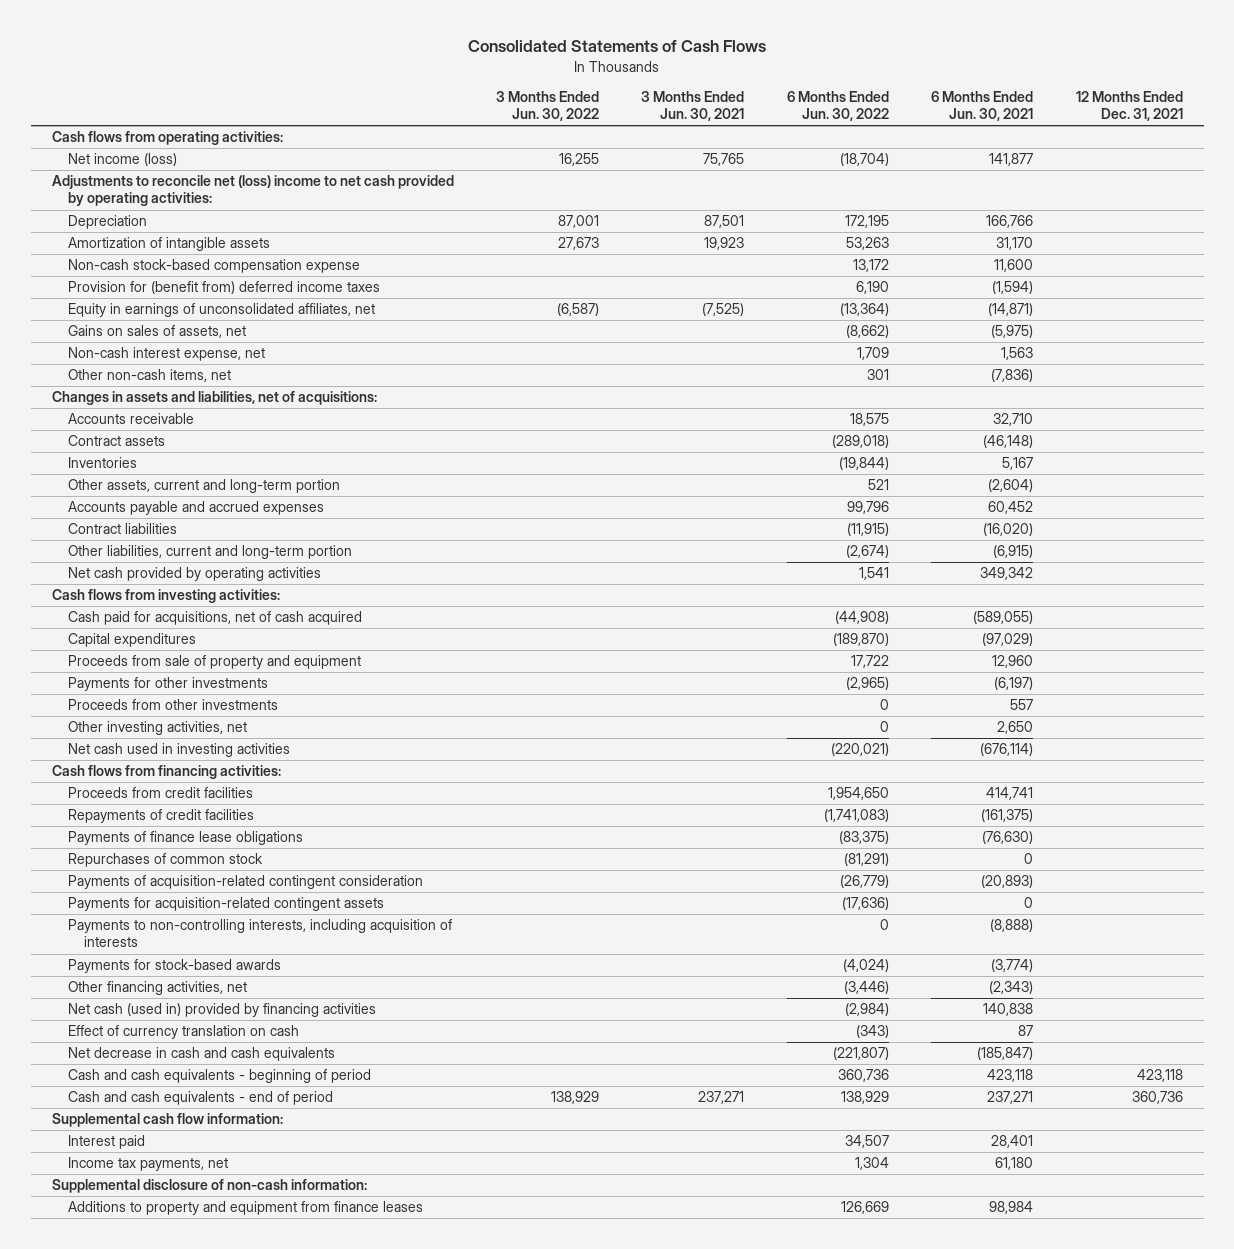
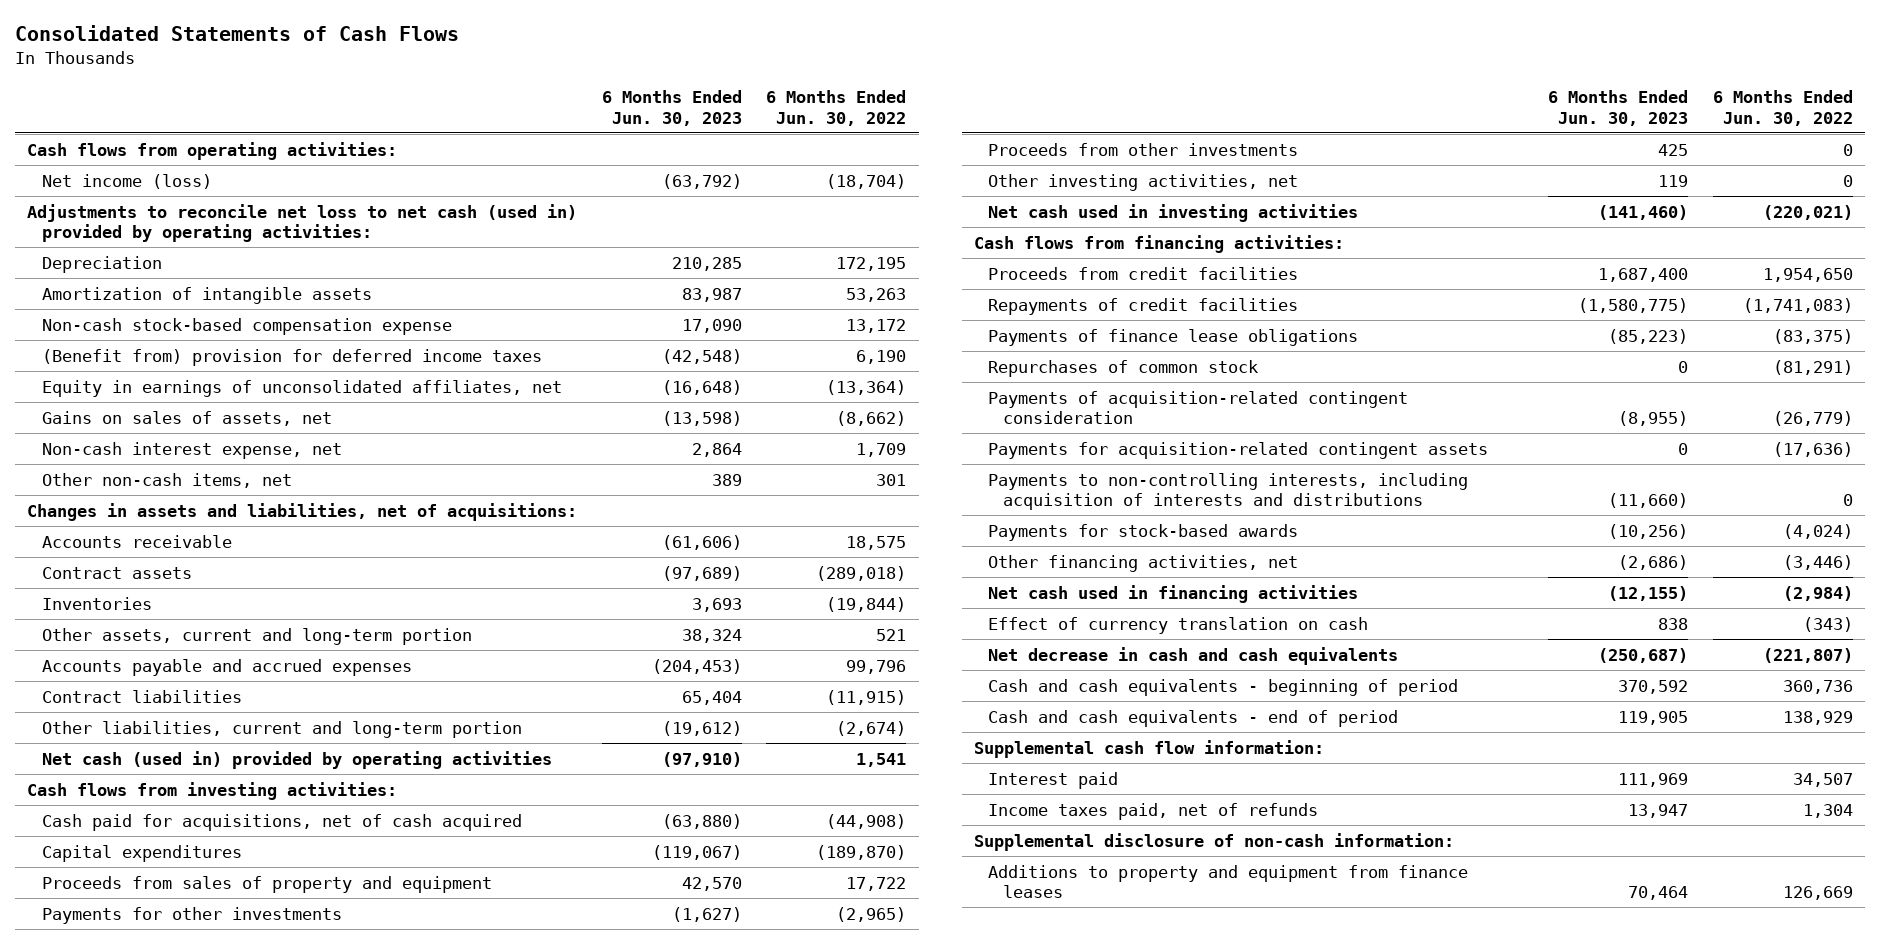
- | 3 Months Ended Jun. 30, 2022 | 3 Months Ended Jun. 30, 2021 | 6 Months Ended Jun. 30, 2022 | 6 Months Ended Jun. 30, 2021 | 12 Months Ended Dec. 31, 2021
+ | 6 Months Ended Jun. 30, 2023 | 6 Months Ended Jun. 30, 2022
- Adjustments to reconcile net (loss) income to net cash provided by operating activities:
+ Adjustments to reconcile net loss to net cash (used in) provided by operating activities:
- Provision for (benefit from) deferred income taxes | | | 6,190 | (1,594) |
+ (Benefit from) provision for deferred income taxes | (42,548) | 6,190
- Net cash provided by operating activities | | | 1,541 | 349,342 |
+ Net cash (used in) provided by operating activities | (97,910) | 1,541
- Proceeds from sale of property and equipment | | | 17,722 | 12,960 |
+ Proceeds from sales of property and equipment | 42,570 | 17,722
- Payments to non-controlling interests, including acquisition of interests | | | 0 | (8,888) |
+ Payments to non-controlling interests, including acquisition of interests and distributions | (11,660) | 0
- Net cash (used in) provided by financing activities | | | (2,984) | 140,838 |
+ Net cash used in financing activities | (12,155) | (2,984)
- Income tax payments, net | | | 1,304 | 61,180 |
+ Income taxes paid, net of refunds | 13,947 | 1,304

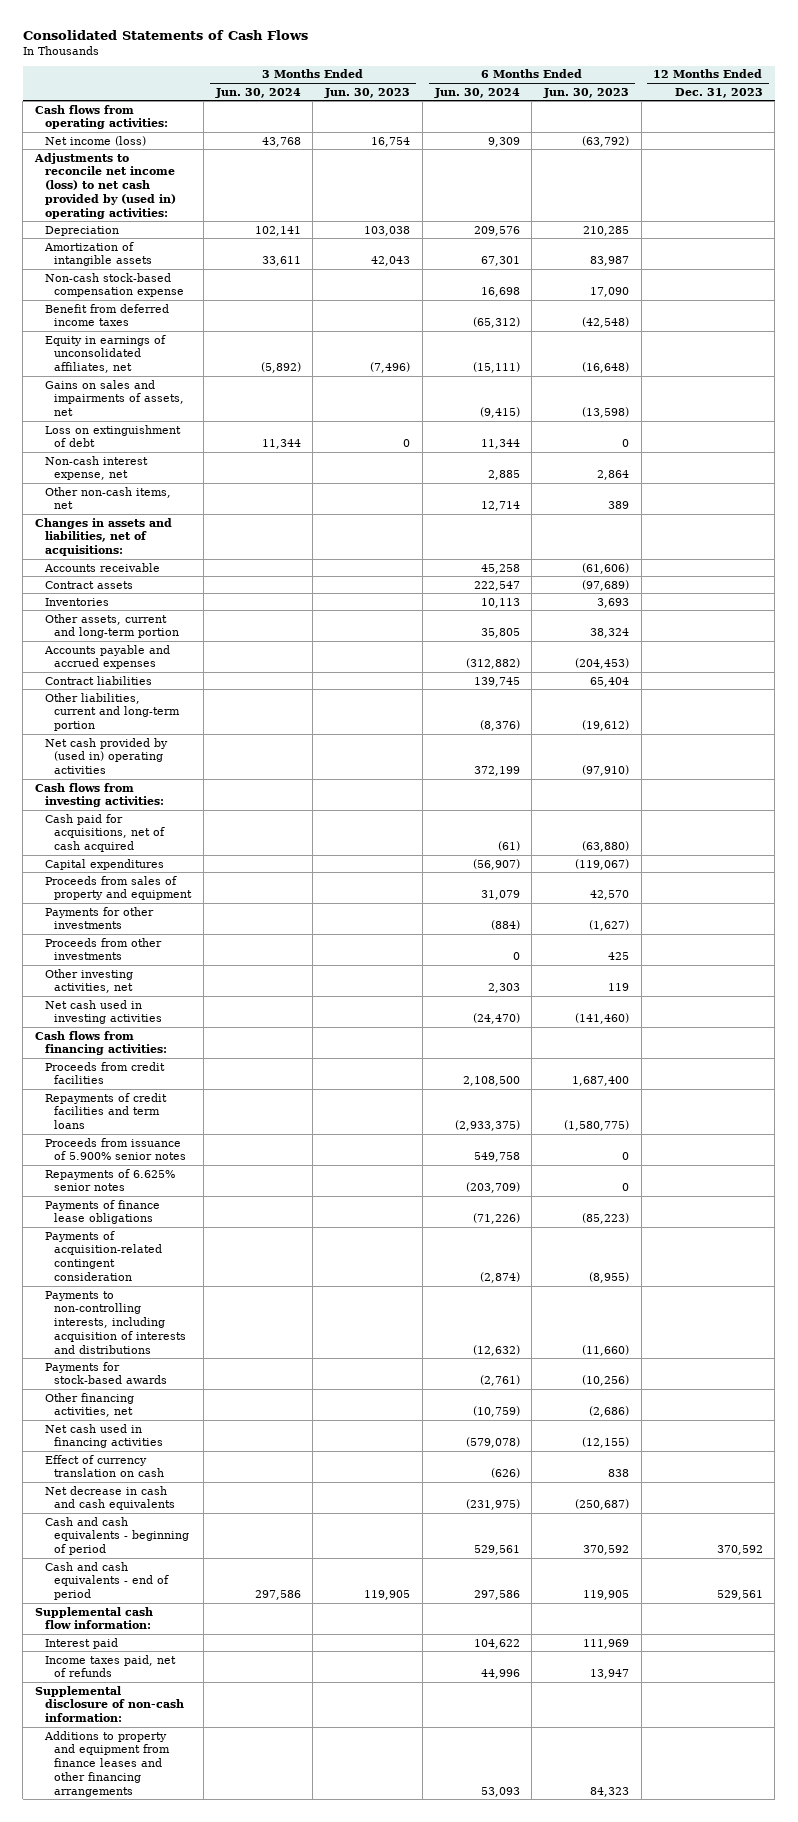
- | 6 Months Ended Jun. 30, 2023 | 6 Months Ended Jun. 30, 2022
+ | 3 Months Ended Jun. 30, 2024 | 3 Months Ended Jun. 30, 2023 | 6 Months Ended Jun. 30, 2024 | 6 Months Ended Jun. 30, 2023 | 12 Months Ended Dec. 31, 2023
- Adjustments to reconcile net loss to net cash (used in) provided by operating activities:
+ Adjustments to reconcile net income (loss) to net cash provided by (used in) operating activities:
- (Benefit from) provision for deferred income taxes | (42,548) | 6,190
+ Benefit from deferred income taxes | | | (65,312) | (42,548) |
- Gains on sales of assets, net | (13,598) | (8,662)
+ Gains on sales and impairments of assets, net | | | (9,415) | (13,598) |
+ Loss on extinguishment of debt | 11,344 | 0 | 11,344 | 0 |
- Net cash (used in) provided by operating activities | (97,910) | 1,541
+ Net cash provided by (used in) operating activities | | | 372,199 | (97,910) |
- Repayments of credit facilities | (1,580,775) | (1,741,083)
+ Repayments of credit facilities and term loans | | | (2,933,375) | (1,580,775) |
+ Proceeds from issuance of 5.900% senior notes | | | 549,758 | 0 |
+ Repayments of 6.625% senior notes | | | (203,709) | 0 |
- Repurchases of common stock | 0 | (81,291)
- Payments for acquisition-related contingent assets | 0 | (17,636)
- Additions to property and equipment from finance leases | 70,464 | 126,669
+ Additions to property and equipment from finance leases and other financing arrangements | | | 53,093 | 84,323 |

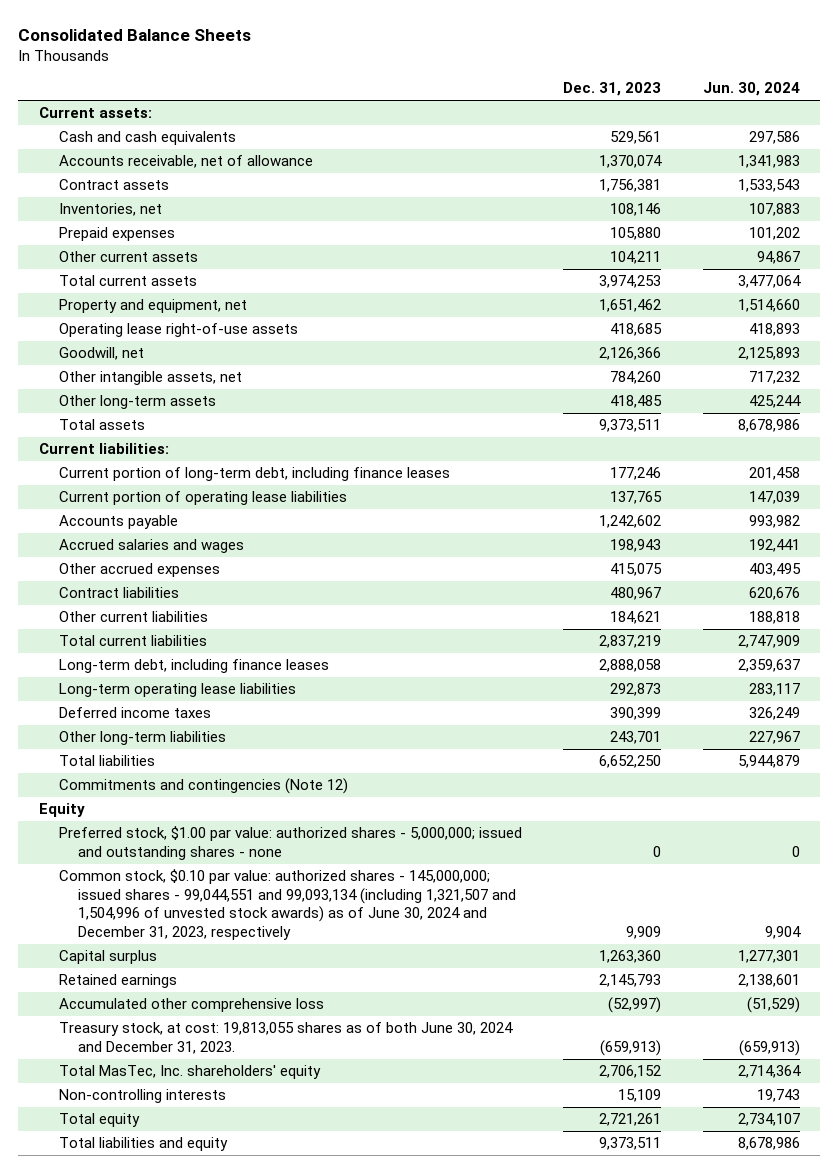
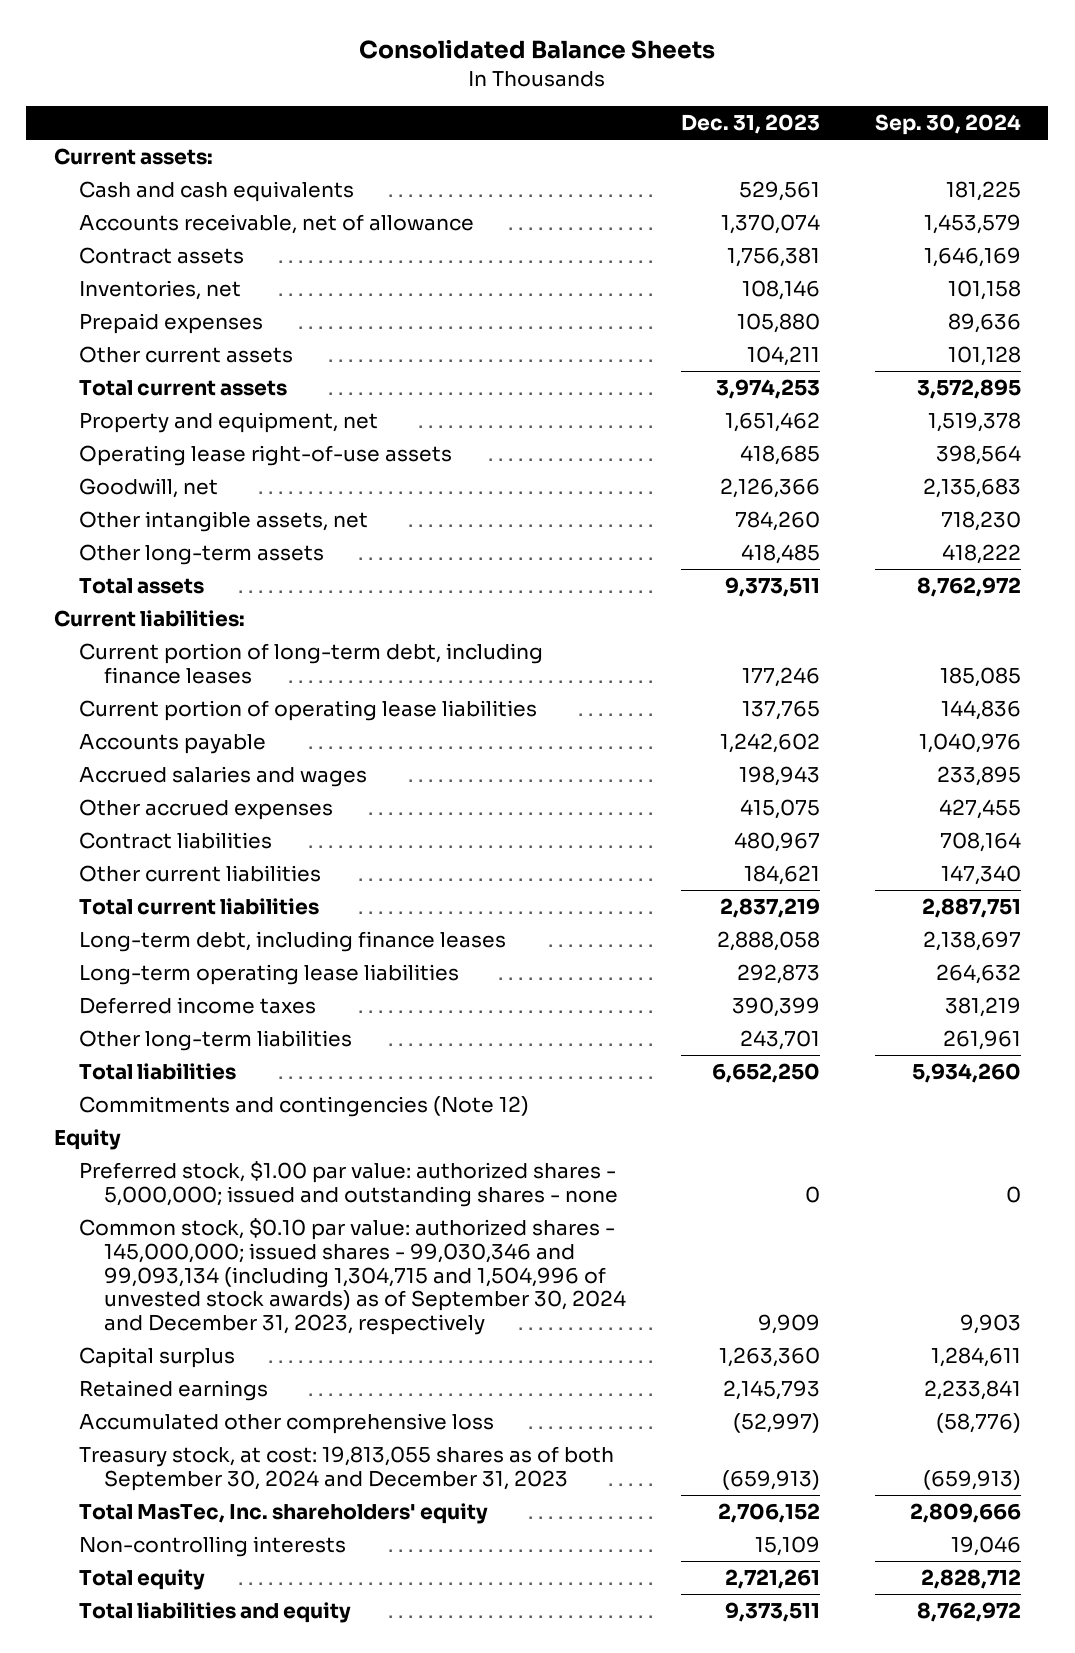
- | Dec. 31, 2023 | Jun. 30, 2024
+ | Dec. 31, 2023 | Sep. 30, 2024
- Common stock, $0.10 par value: authorized shares - 145,000,000; issued shares - 99,044,551 and 99,093,134 (including 1,321,507 and 1,504,996 of unvested stock awards) as of June 30, 2024 and December 31, 2023, respectively | 9,909 | 9,904
+ Common stock, $0.10 par value: authorized shares - 145,000,000; issued shares - 99,030,346 and 99,093,134 (including 1,304,715 and 1,504,996 of unvested stock awards) as of September 30, 2024 and December 31, 2023, respectively | 9,909 | 9,903
- Treasury stock, at cost: 19,813,055 shares as of both June 30, 2024 and December 31, 2023. | (659,913) | (659,913)
+ Treasury stock, at cost: 19,813,055 shares as of both September 30, 2024 and December 31, 2023 | (659,913) | (659,913)

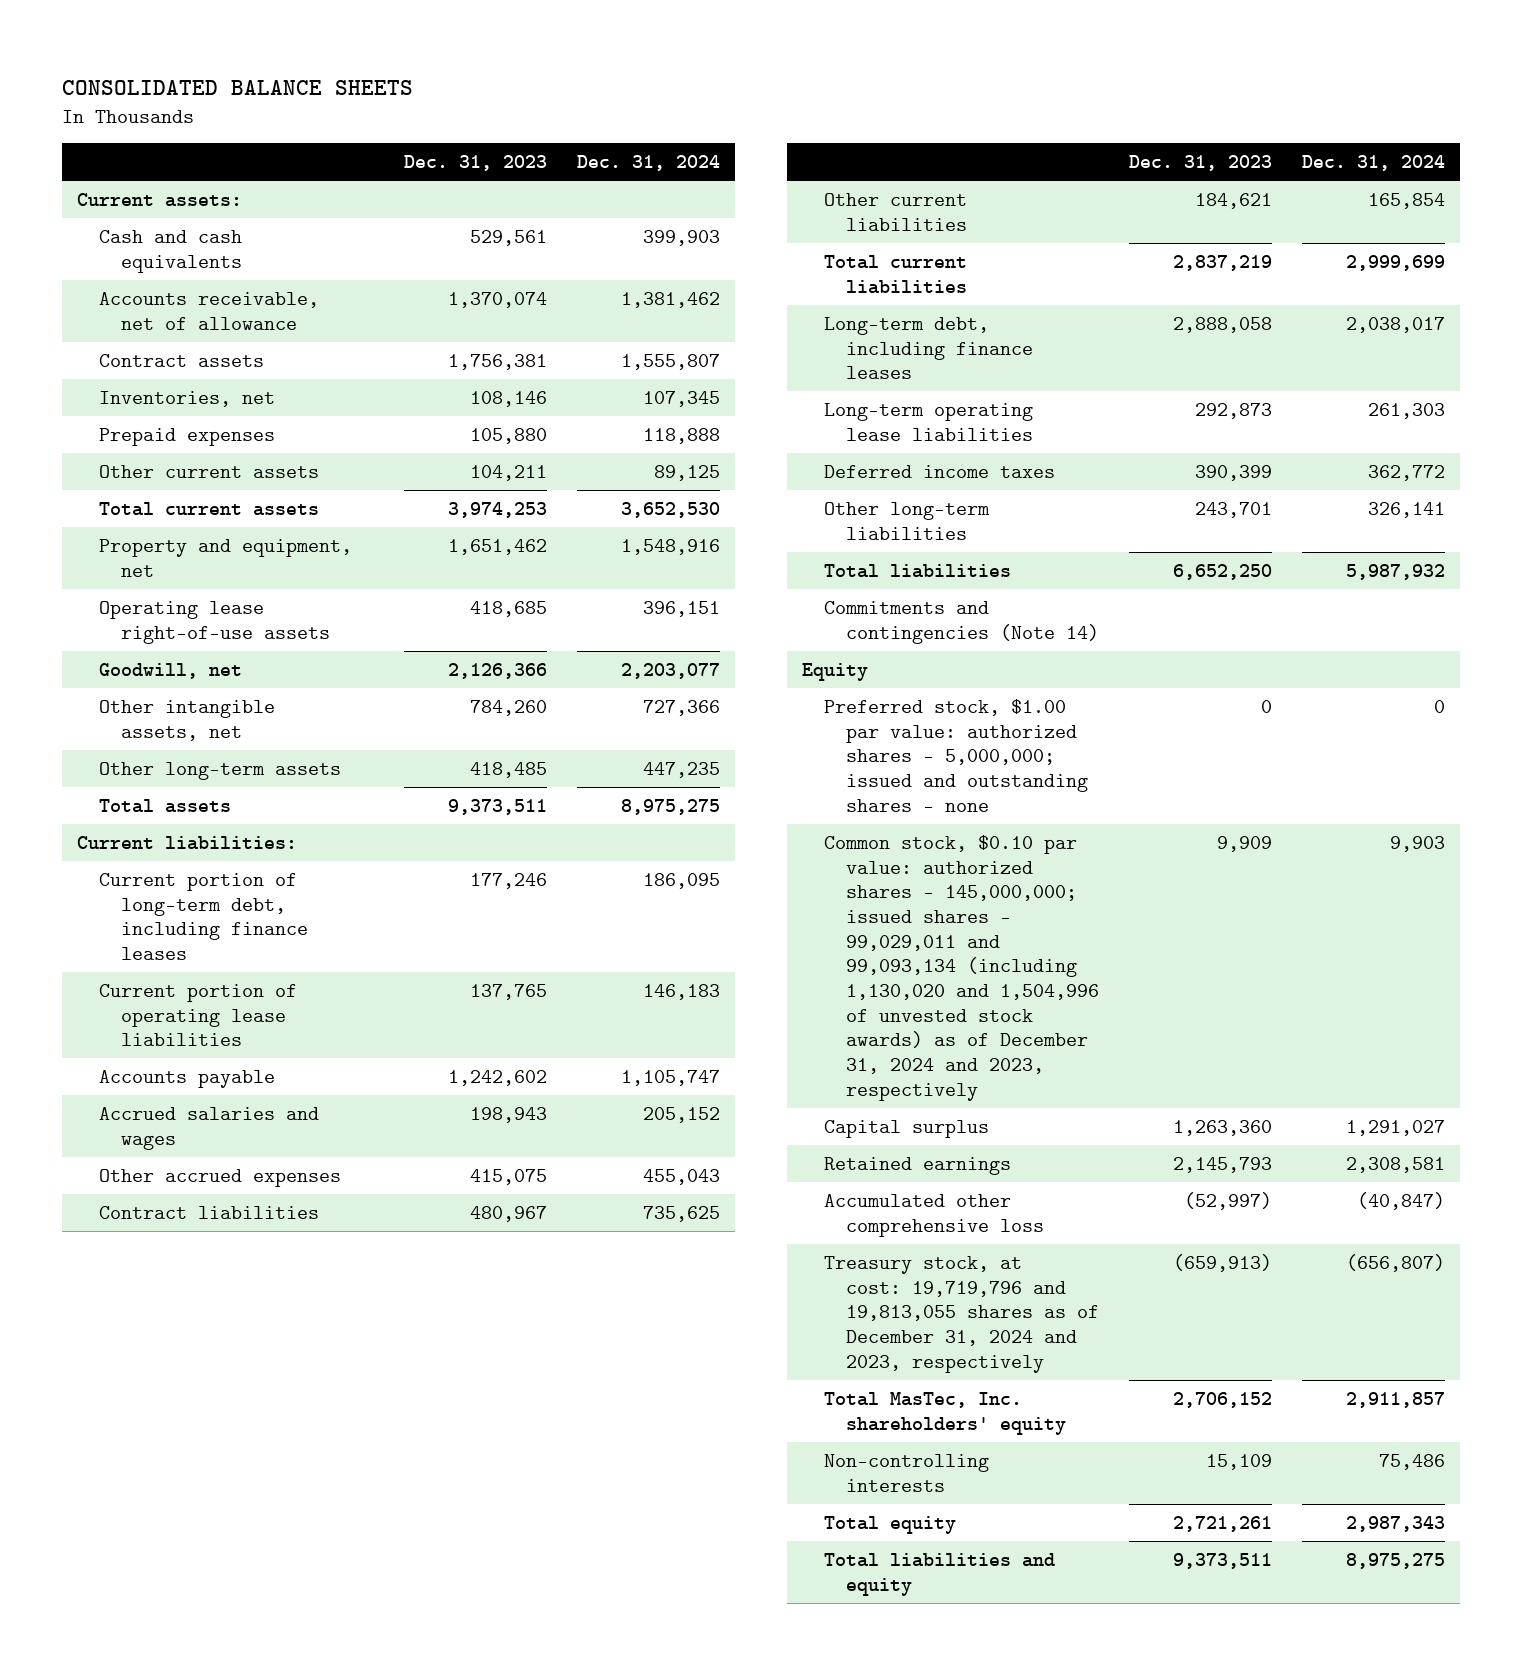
- Consolidated Balance Sheets
+ CONSOLIDATED BALANCE SHEETS
- | Dec. 31, 2023 | Sep. 30, 2024
+ | Dec. 31, 2023 | Dec. 31, 2024
- Commitments and contingencies (Note 12)
+ Commitments and contingencies (Note 14)
- Common stock, $0.10 par value: authorized shares - 145,000,000; issued shares - 99,030,346 and 99,093,134 (including 1,304,715 and 1,504,996 of unvested stock awards) as of September 30, 2024 and December 31, 2023, respectively | 9,909 | 9,903
+ Common stock, $0.10 par value: authorized shares - 145,000,000; issued shares - 99,029,011 and 99,093,134 (including 1,130,020 and 1,504,996 of unvested stock awards) as of December 31, 2024 and 2023, respectively | 9,909 | 9,903
- Treasury stock, at cost: 19,813,055 shares as of both September 30, 2024 and December 31, 2023 | (659,913) | (659,913)
+ Treasury stock, at cost: 19,719,796 and 19,813,055 shares as of December 31, 2024 and 2023, respectively | (659,913) | (656,807)

